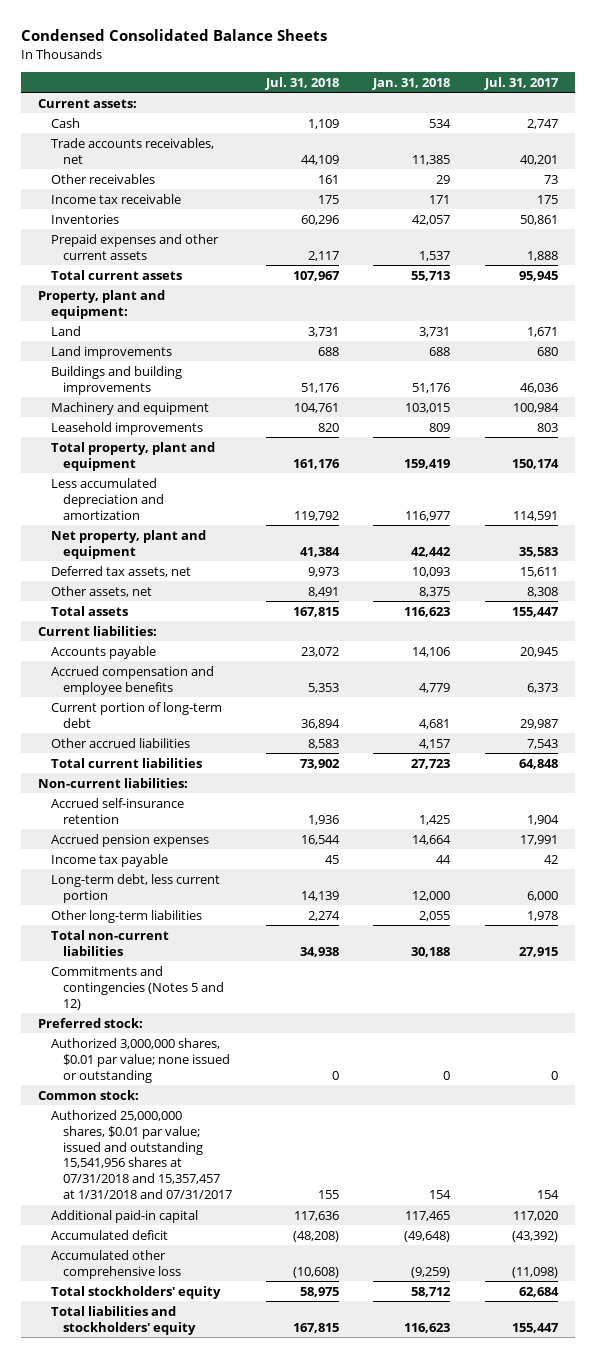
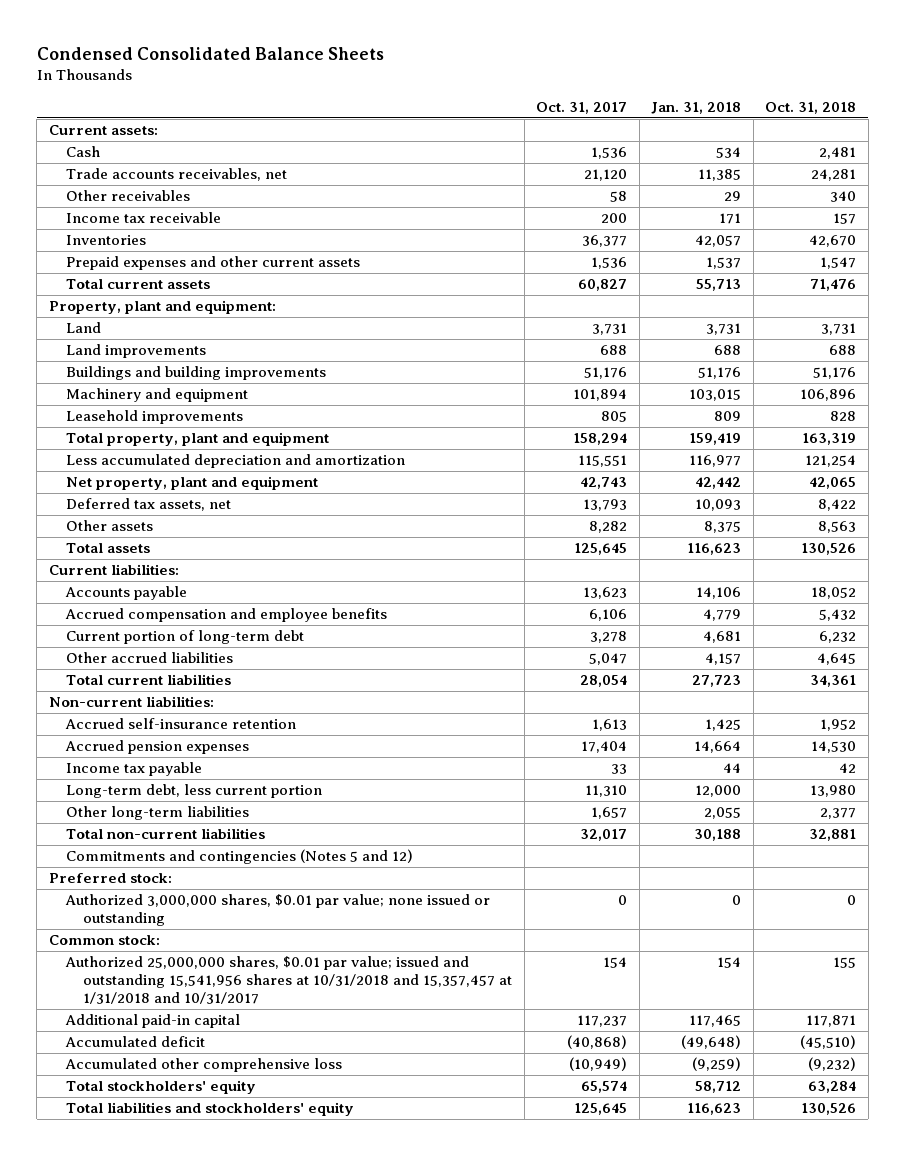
- | Jul. 31, 2018 | Jan. 31, 2018 | Jul. 31, 2017
+ | Oct. 31, 2017 | Jan. 31, 2018 | Oct. 31, 2018
- Other assets, net | 8,491 | 8,375 | 8,308
+ Other assets | 8,282 | 8,375 | 8,563
- Authorized 25,000,000 shares, $0.01 par value; issued and outstanding 15,541,956 shares at 07/31/2018 and 15,357,457 at 1/31/2018 and 07/31/2017 | 155 | 154 | 154
+ Authorized 25,000,000 shares, $0.01 par value; issued and outstanding 15,541,956 shares at 10/31/2018 and 15,357,457 at 1/31/2018 and 10/31/2017 | 154 | 154 | 155

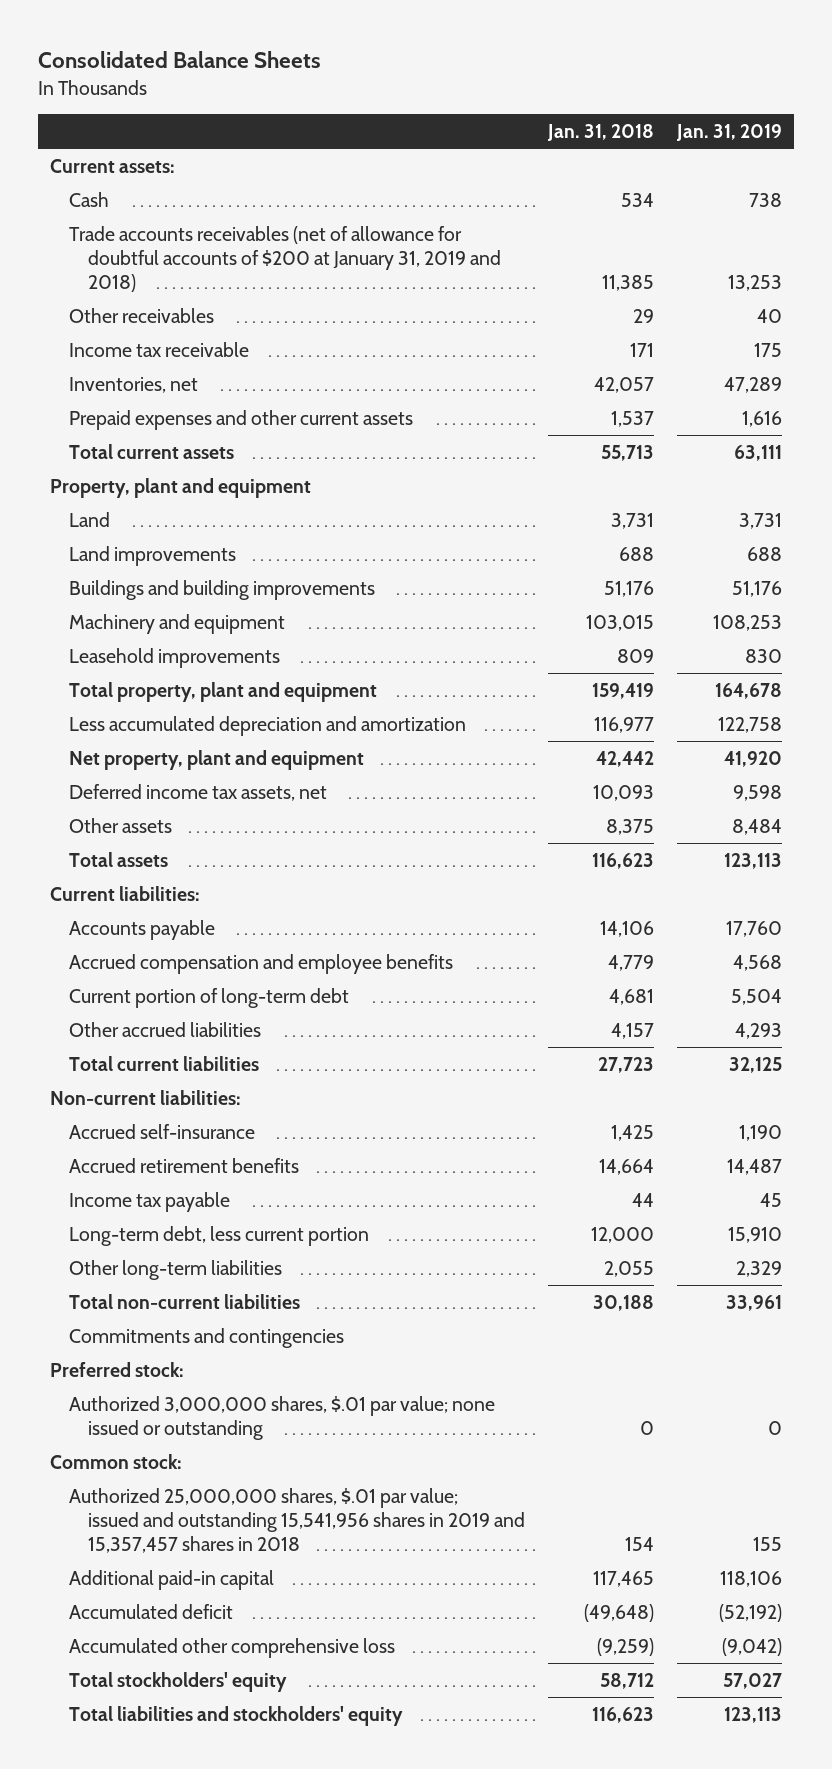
- Condensed Consolidated Balance Sheets
+ Consolidated Balance Sheets
- | Oct. 31, 2017 | Jan. 31, 2018 | Oct. 31, 2018
+ | Jan. 31, 2018 | Jan. 31, 2019
- Trade accounts receivables, net | 21,120 | 11,385 | 24,281
+ Trade accounts receivables (net of allowance for doubtful accounts of $200 at January 31, 2019 and 2018) | 11,385 | 13,253
- Inventories | 36,377 | 42,057 | 42,670
+ Inventories, net | 42,057 | 47,289
- Property, plant and equipment:
+ Property, plant and equipment
- Deferred tax assets, net | 13,793 | 10,093 | 8,422
+ Deferred income tax assets, net | 10,093 | 9,598
- Accrued self-insurance retention | 1,613 | 1,425 | 1,952
- Accrued pension expenses | 17,404 | 14,664 | 14,530
+ Accrued self-insurance | 1,425 | 1,190
+ Accrued retirement benefits | 14,664 | 14,487
- Commitments and contingencies (Notes 5 and 12)
+ Commitments and contingencies
- Authorized 3,000,000 shares, $0.01 par value; none issued or outstanding | 0 | 0 | 0
+ Authorized 3,000,000 shares, $.01 par value; none issued or outstanding | 0 | 0
- Authorized 25,000,000 shares, $0.01 par value; issued and outstanding 15,541,956 shares at 10/31/2018 and 15,357,457 at 1/31/2018 and 10/31/2017 | 154 | 154 | 155
+ Authorized 25,000,000 shares, $.01 par value; issued and outstanding 15,541,956 shares in 2019 and 15,357,457 shares in 2018 | 154 | 155

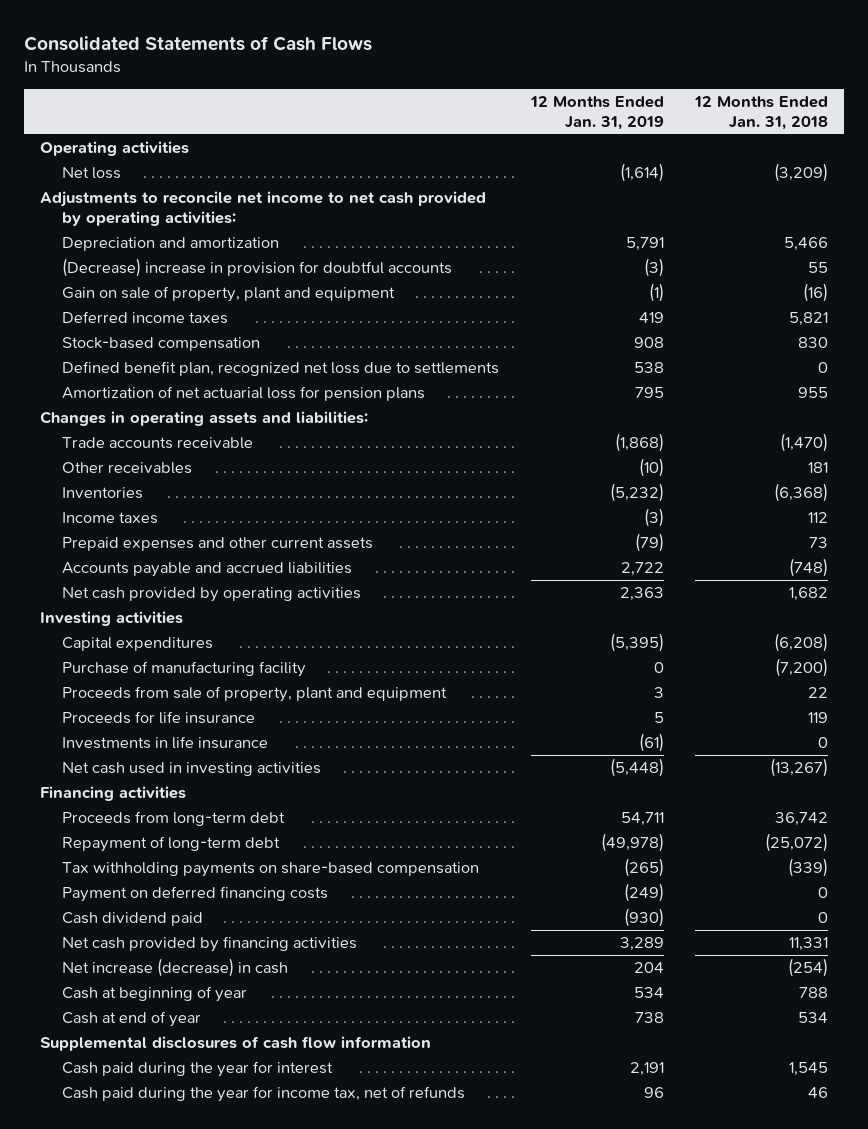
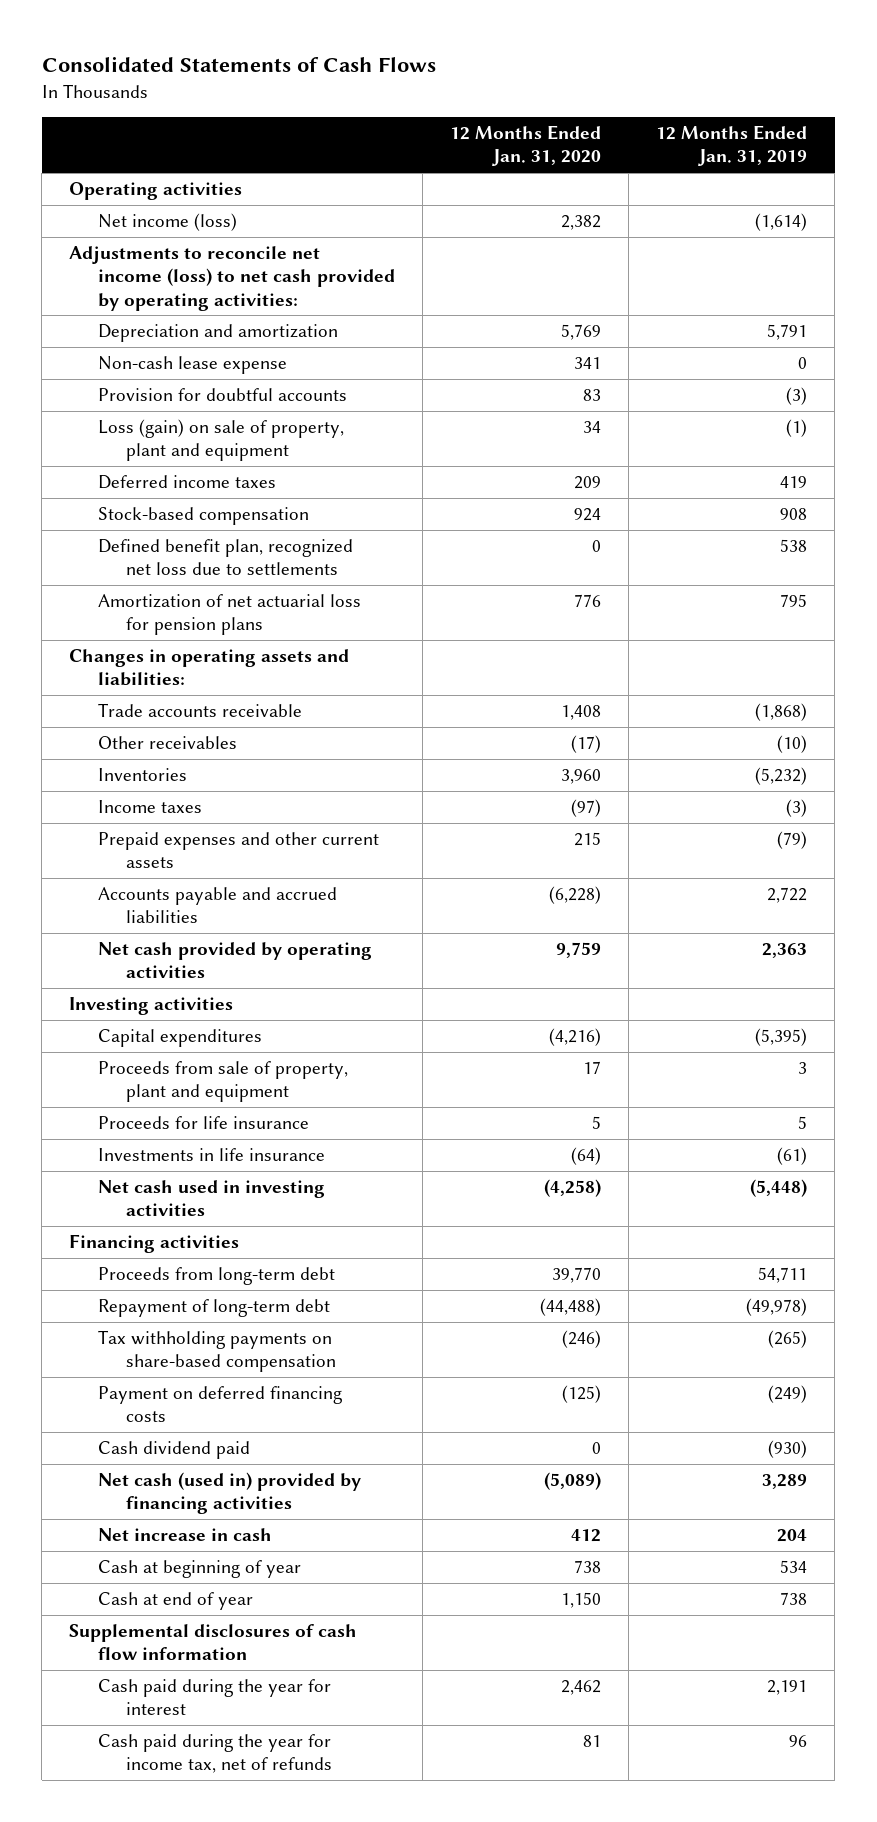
- | 12 Months Ended Jan. 31, 2019 | 12 Months Ended Jan. 31, 2018
+ | 12 Months Ended Jan. 31, 2020 | 12 Months Ended Jan. 31, 2019
- Net loss | (1,614) | (3,209)
- Adjustments to reconcile net income to net cash provided by operating activities:
+ Net income (loss) | 2,382 | (1,614)
+ Adjustments to reconcile net income (loss) to net cash provided by operating activities:
- (Decrease) increase in provision for doubtful accounts | (3) | 55
- Gain on sale of property, plant and equipment | (1) | (16)
+ Non-cash lease expense | 341 | 0
+ Provision for doubtful accounts | 83 | (3)
+ Loss (gain) on sale of property, plant and equipment | 34 | (1)
- Purchase of manufacturing facility | 0 | (7,200)
- Net cash provided by financing activities | 3,289 | 11,331
- Net increase (decrease) in cash | 204 | (254)
+ Net cash (used in) provided by financing activities | (5,089) | 3,289
+ Net increase in cash | 412 | 204

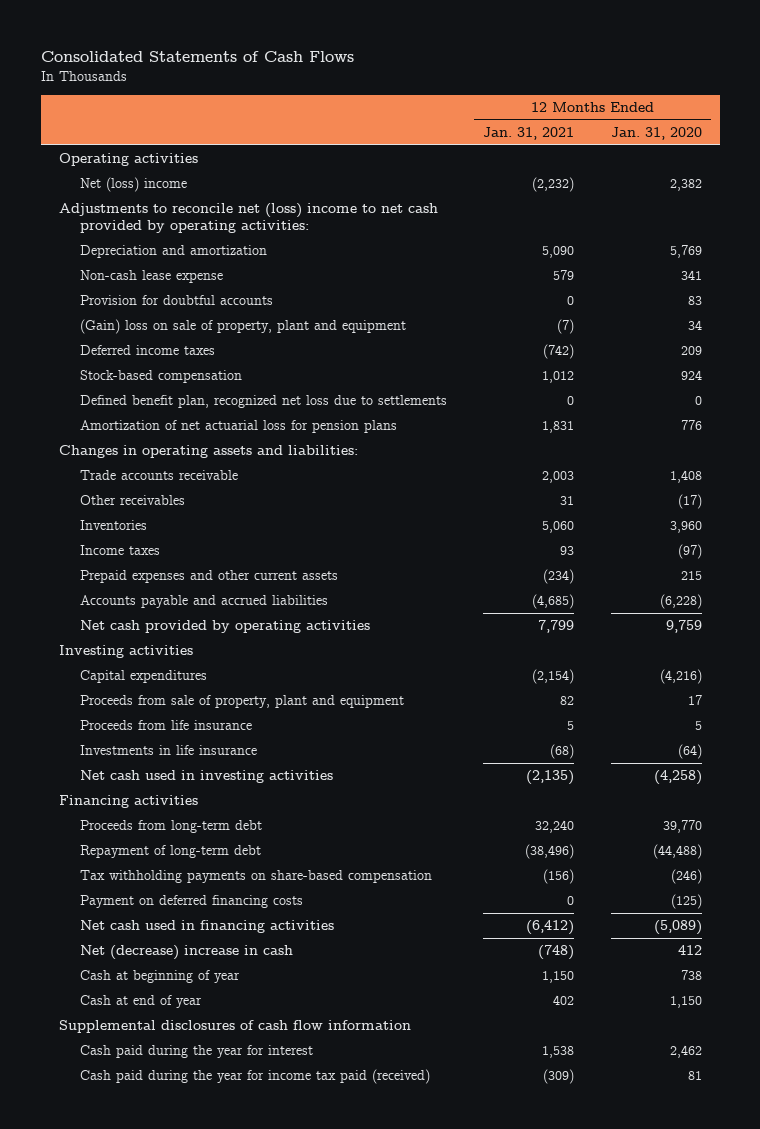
- | 12 Months Ended Jan. 31, 2020 | 12 Months Ended Jan. 31, 2019
+ | 12 Months Ended Jan. 31, 2021 | 12 Months Ended Jan. 31, 2020
- Net income (loss) | 2,382 | (1,614)
- Adjustments to reconcile net income (loss) to net cash provided by operating activities:
+ Net (loss) income | (2,232) | 2,382
+ Adjustments to reconcile net (loss) income to net cash provided by operating activities:
- Loss (gain) on sale of property, plant and equipment | 34 | (1)
+ (Gain) loss on sale of property, plant and equipment | (7) | 34
- Proceeds for life insurance | 5 | 5
+ Proceeds from life insurance | 5 | 5
- Cash dividend paid | 0 | (930)
- Net cash (used in) provided by financing activities | (5,089) | 3,289
- Net increase in cash | 412 | 204
+ Net cash used in financing activities | (6,412) | (5,089)
+ Net (decrease) increase in cash | (748) | 412
- Cash paid during the year for income tax, net of refunds | 81 | 96
+ Cash paid during the year for income tax paid (received) | (309) | 81

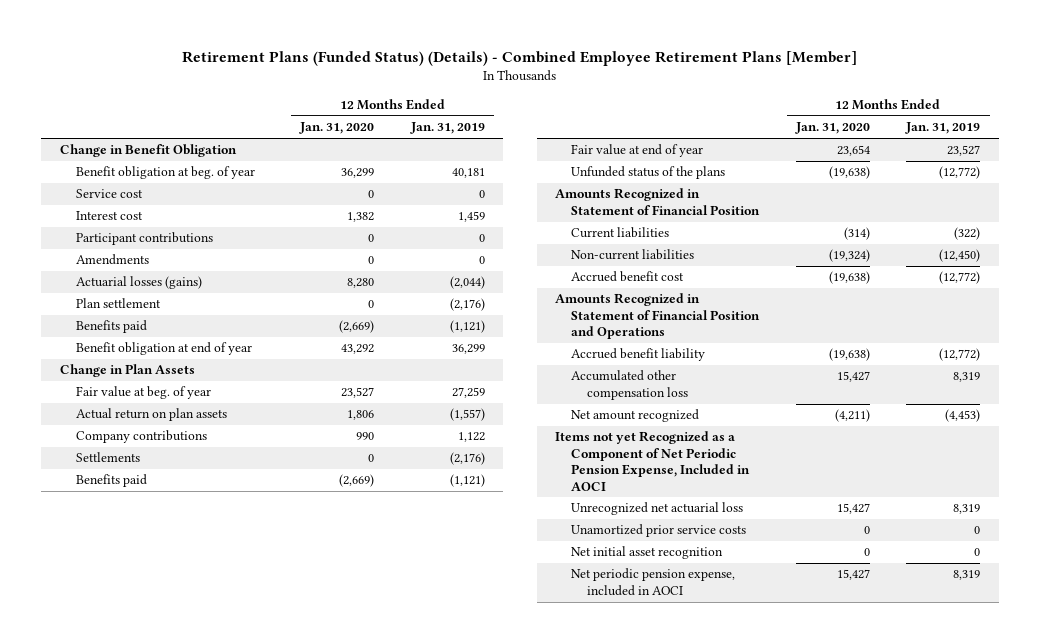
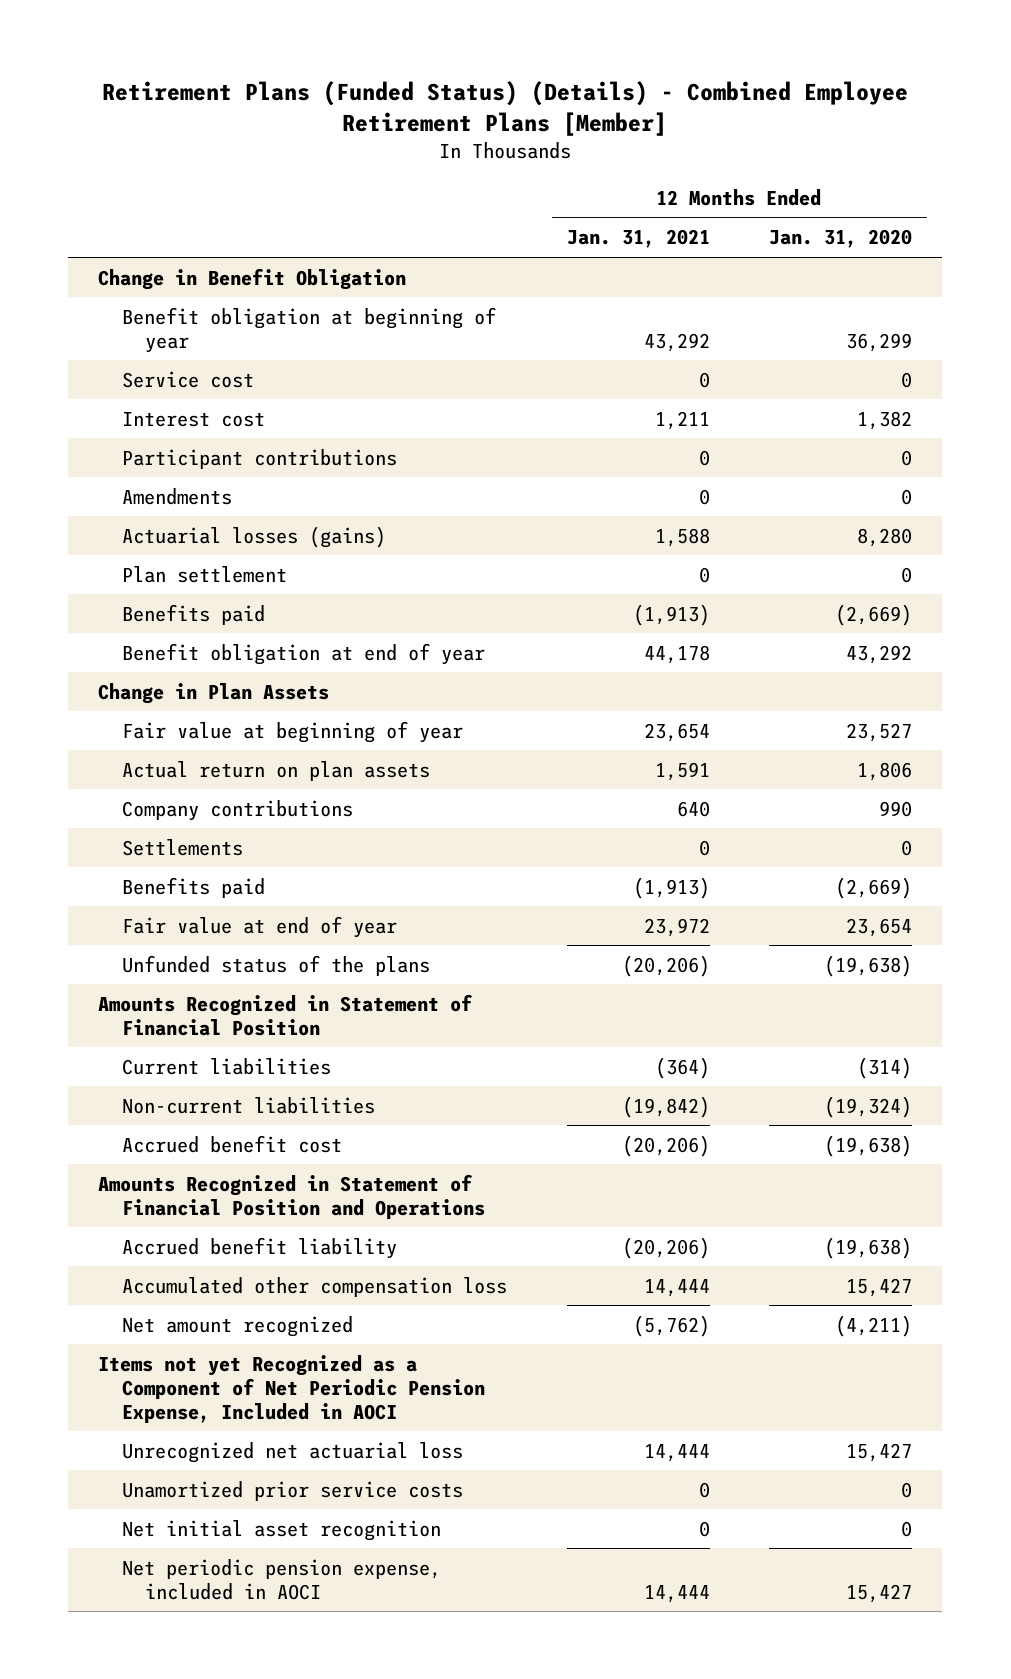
- | 12 Months Ended Jan. 31, 2020 | 12 Months Ended Jan. 31, 2019
+ | 12 Months Ended Jan. 31, 2021 | 12 Months Ended Jan. 31, 2020
- Benefit obligation at beg. of year | 36,299 | 40,181
+ Benefit obligation at beginning of year | 43,292 | 36,299
- Fair value at beg. of year | 23,527 | 27,259
+ Fair value at beginning of year | 23,654 | 23,527

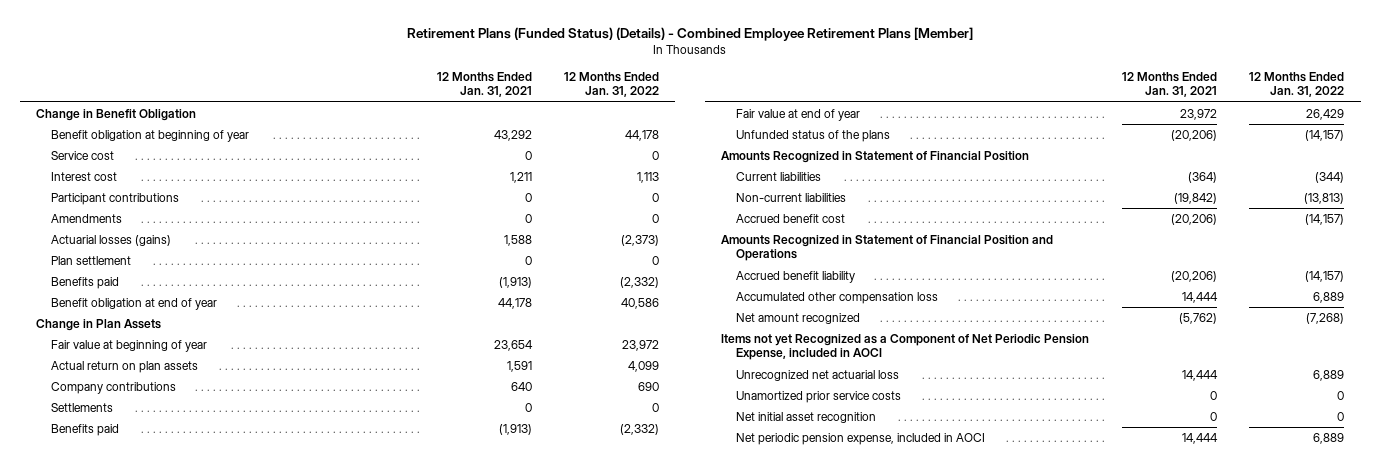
- | 12 Months Ended Jan. 31, 2021 | 12 Months Ended Jan. 31, 2020
+ | 12 Months Ended Jan. 31, 2021 | 12 Months Ended Jan. 31, 2022
- Items not yet Recognized as a Component of Net Periodic Pension Expense, Included in AOCI
+ Items not yet Recognized as a Component of Net Periodic Pension Expense, included in AOCI

